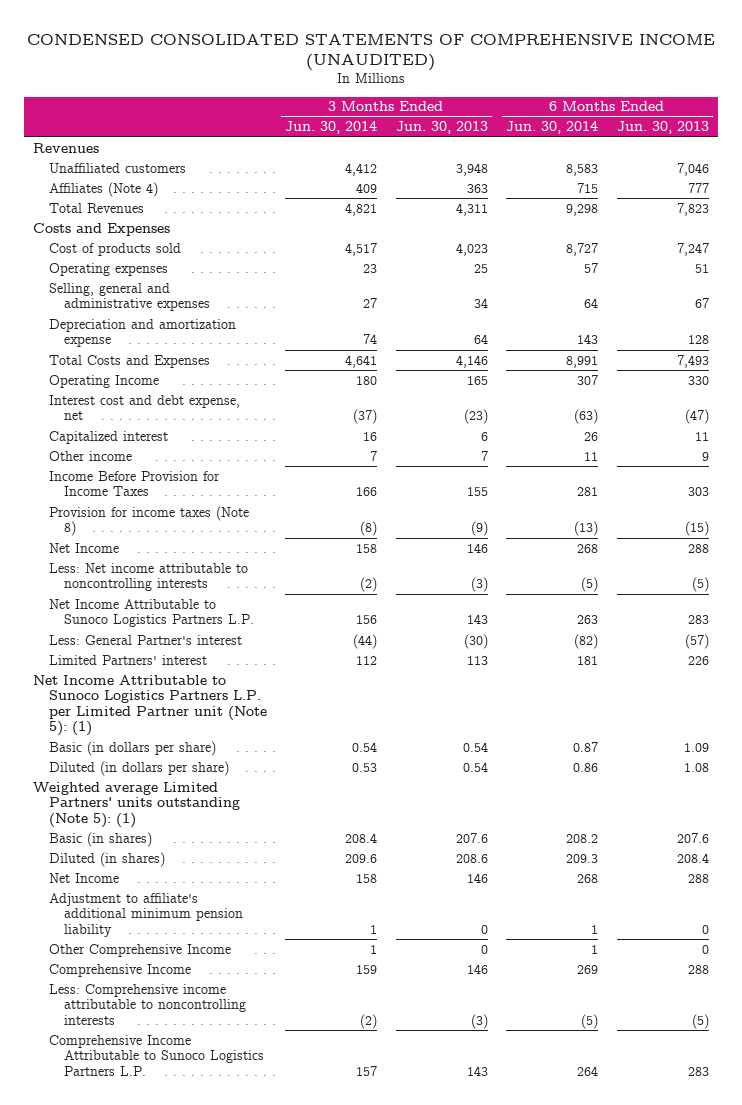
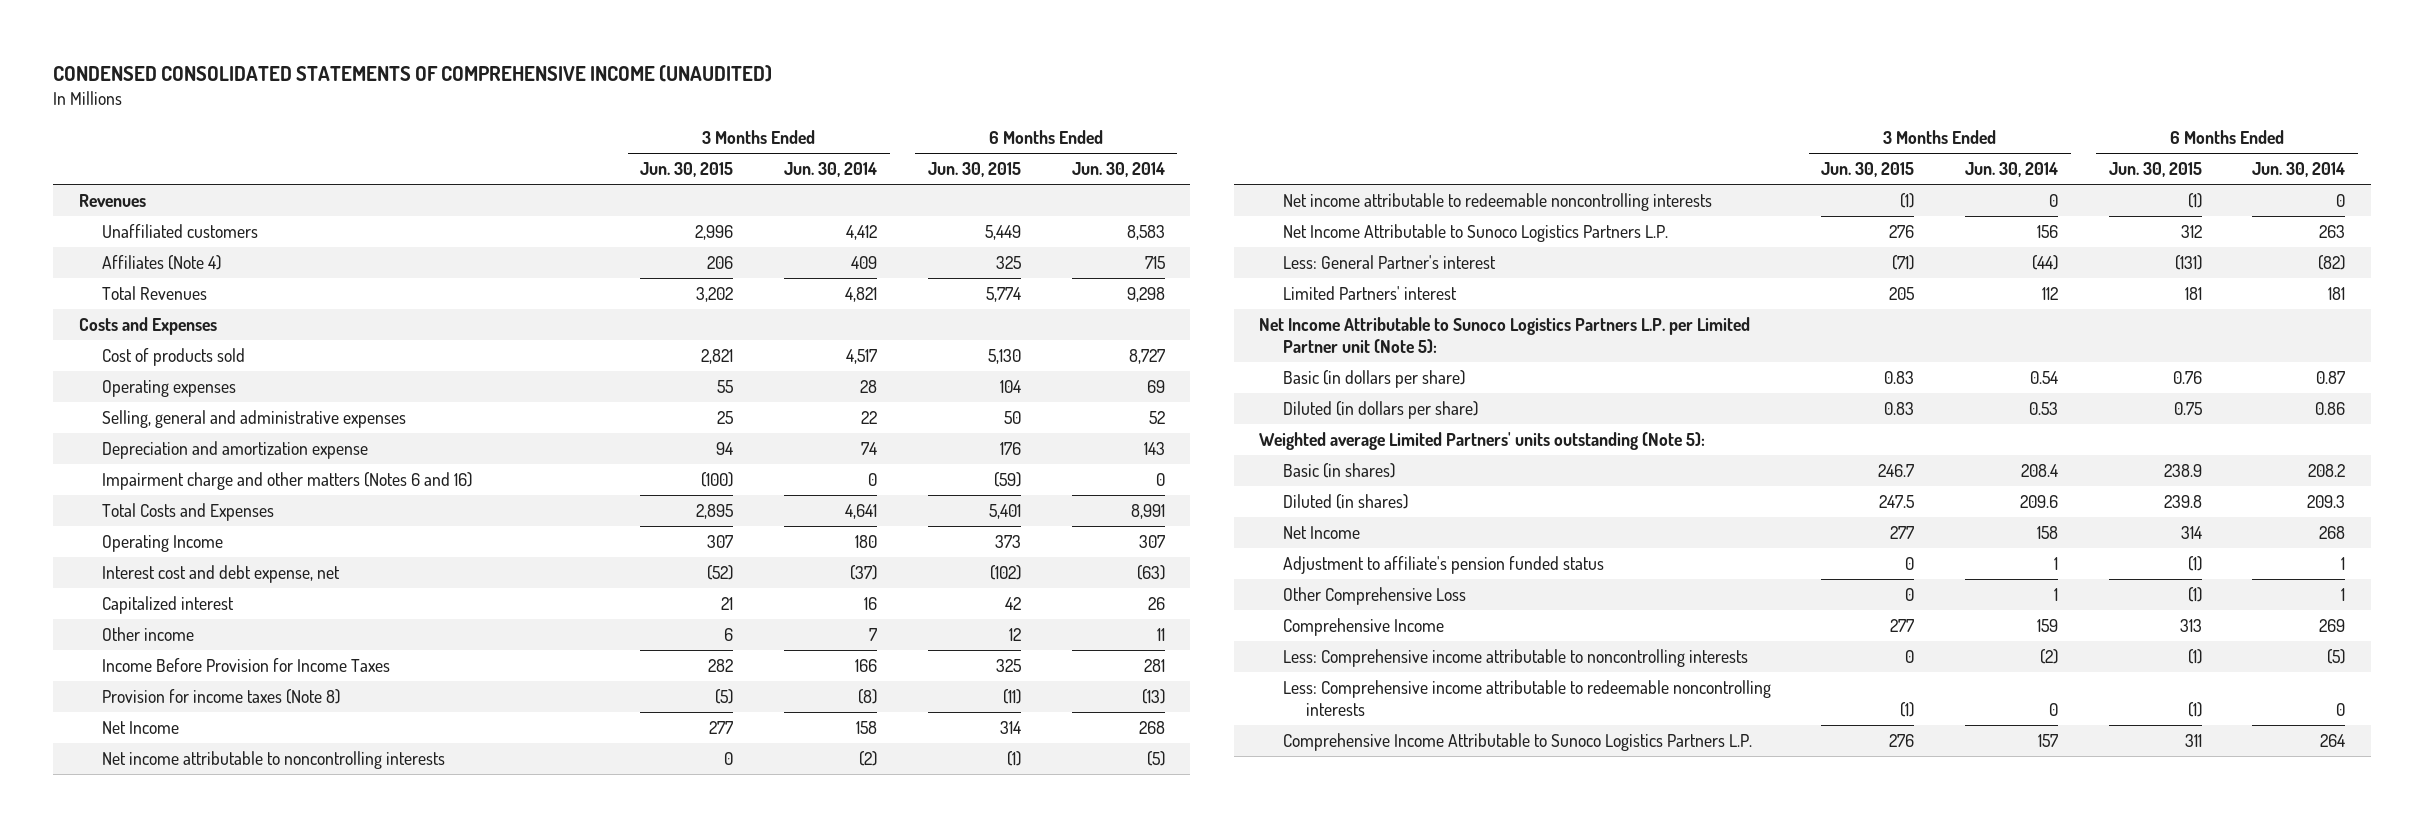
- | 3 Months Ended Jun. 30, 2014 | 3 Months Ended Jun. 30, 2013 | 6 Months Ended Jun. 30, 2014 | 6 Months Ended Jun. 30, 2013
+ | 3 Months Ended Jun. 30, 2015 | 3 Months Ended Jun. 30, 2014 | 6 Months Ended Jun. 30, 2015 | 6 Months Ended Jun. 30, 2014
- Operating expenses | 23 | 25 | 57 | 51
- Selling, general and administrative expenses | 27 | 34 | 64 | 67
+ Operating expenses | 55 | 28 | 104 | 69
+ Selling, general and administrative expenses | 25 | 22 | 50 | 52
+ Impairment charge and other matters (Notes 6 and 16) | (100) | 0 | (59) | 0
- Less: Net income attributable to noncontrolling interests | (2) | (3) | (5) | (5)
+ Net income attributable to noncontrolling interests | 0 | (2) | (1) | (5)
+ Net income attributable to redeemable noncontrolling interests | (1) | 0 | (1) | 0
- Net Income Attributable to Sunoco Logistics Partners L.P. per Limited Partner unit (Note 5): (1)
+ Net Income Attributable to Sunoco Logistics Partners L.P. per Limited Partner unit (Note 5):
- Weighted average Limited Partners' units outstanding (Note 5): (1)
+ Weighted average Limited Partners' units outstanding (Note 5):
- Adjustment to affiliate's additional minimum pension liability | 1 | 0 | 1 | 0
- Other Comprehensive Income | 1 | 0 | 1 | 0
+ Adjustment to affiliate's pension funded status | 0 | 1 | (1) | 1
+ Other Comprehensive Loss | 0 | 1 | (1) | 1
+ Less: Comprehensive income attributable to redeemable noncontrolling interests | (1) | 0 | (1) | 0

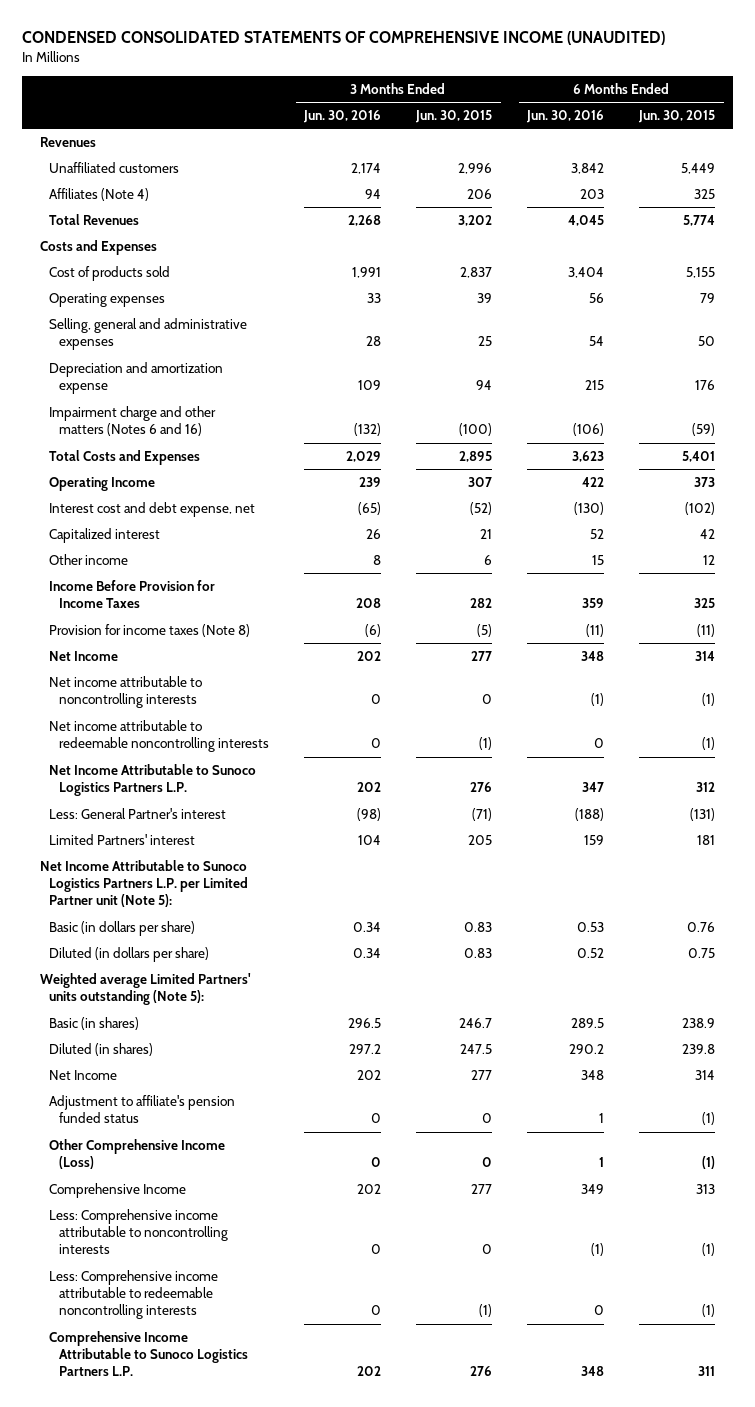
- | 3 Months Ended Jun. 30, 2015 | 3 Months Ended Jun. 30, 2014 | 6 Months Ended Jun. 30, 2015 | 6 Months Ended Jun. 30, 2014
+ | 3 Months Ended Jun. 30, 2016 | 3 Months Ended Jun. 30, 2015 | 6 Months Ended Jun. 30, 2016 | 6 Months Ended Jun. 30, 2015
- Cost of products sold | 2,821 | 4,517 | 5,130 | 8,727
- Operating expenses | 55 | 28 | 104 | 69
+ Cost of products sold | 1,991 | 2,837 | 3,404 | 5,155
+ Operating expenses | 33 | 39 | 56 | 79
- Other Comprehensive Loss | 0 | 1 | (1) | 1
+ Other Comprehensive Income (Loss) | 0 | 0 | 1 | (1)

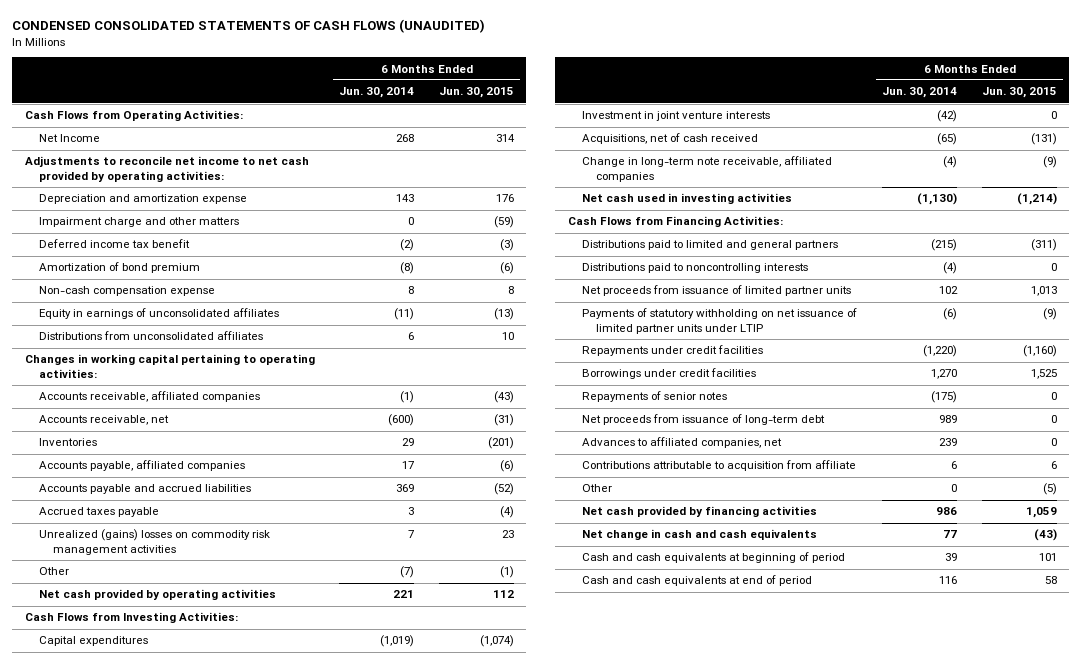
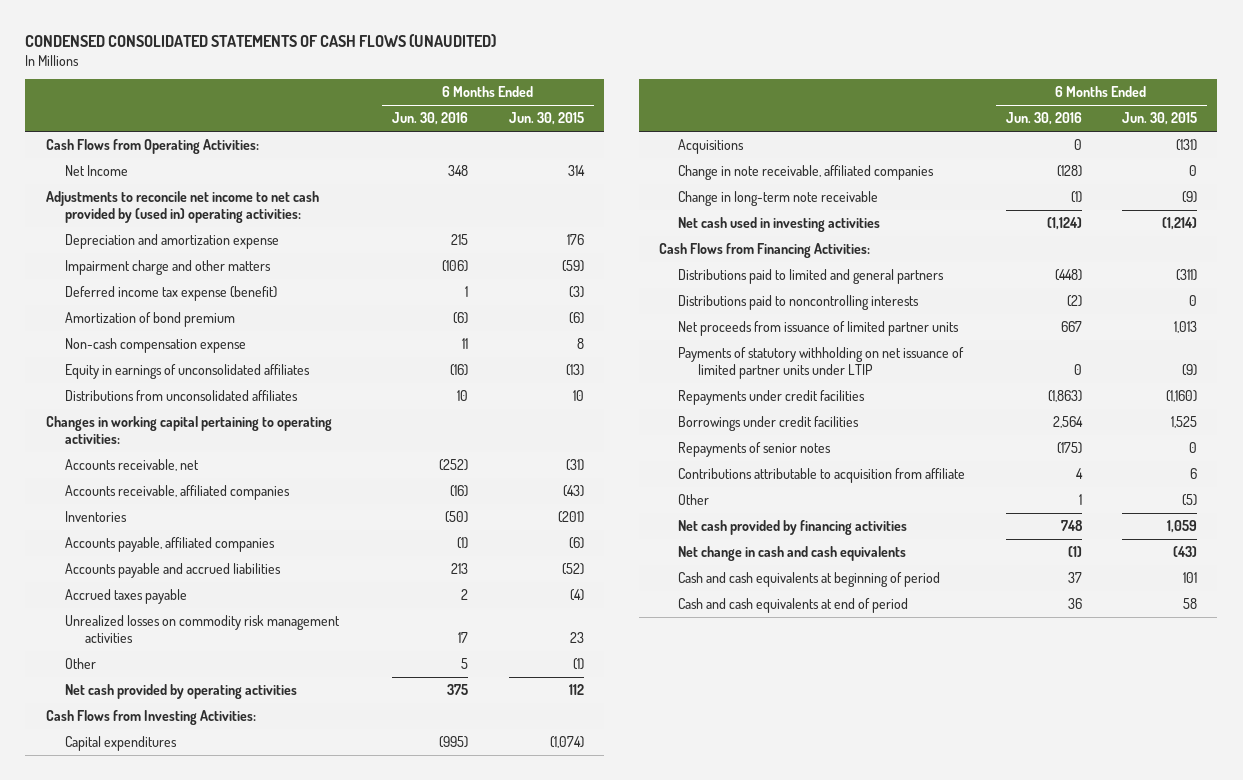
- | 6 Months Ended Jun. 30, 2014 | 6 Months Ended Jun. 30, 2015
+ | 6 Months Ended Jun. 30, 2016 | 6 Months Ended Jun. 30, 2015
- Adjustments to reconcile net income to net cash provided by operating activities:
+ Adjustments to reconcile net income to net cash provided by (used in) operating activities:
- Deferred income tax benefit | (2) | (3)
+ Deferred income tax expense (benefit) | 1 | (3)
moved down: Accounts receivable, affiliated companies | (16) | (43)
- Unrealized (gains) losses on commodity risk management activities | 7 | 23
+ Unrealized losses on commodity risk management activities | 17 | 23
- Investment in joint venture interests | (42) | 0
- Acquisitions, net of cash received | (65) | (131)
- Change in long-term note receivable, affiliated companies | (4) | (9)
+ Acquisitions | 0 | (131)
+ Change in note receivable, affiliated companies | (128) | 0
+ Change in long-term note receivable | (1) | (9)
- Net proceeds from issuance of long-term debt | 989 | 0
- Advances to affiliated companies, net | 239 | 0

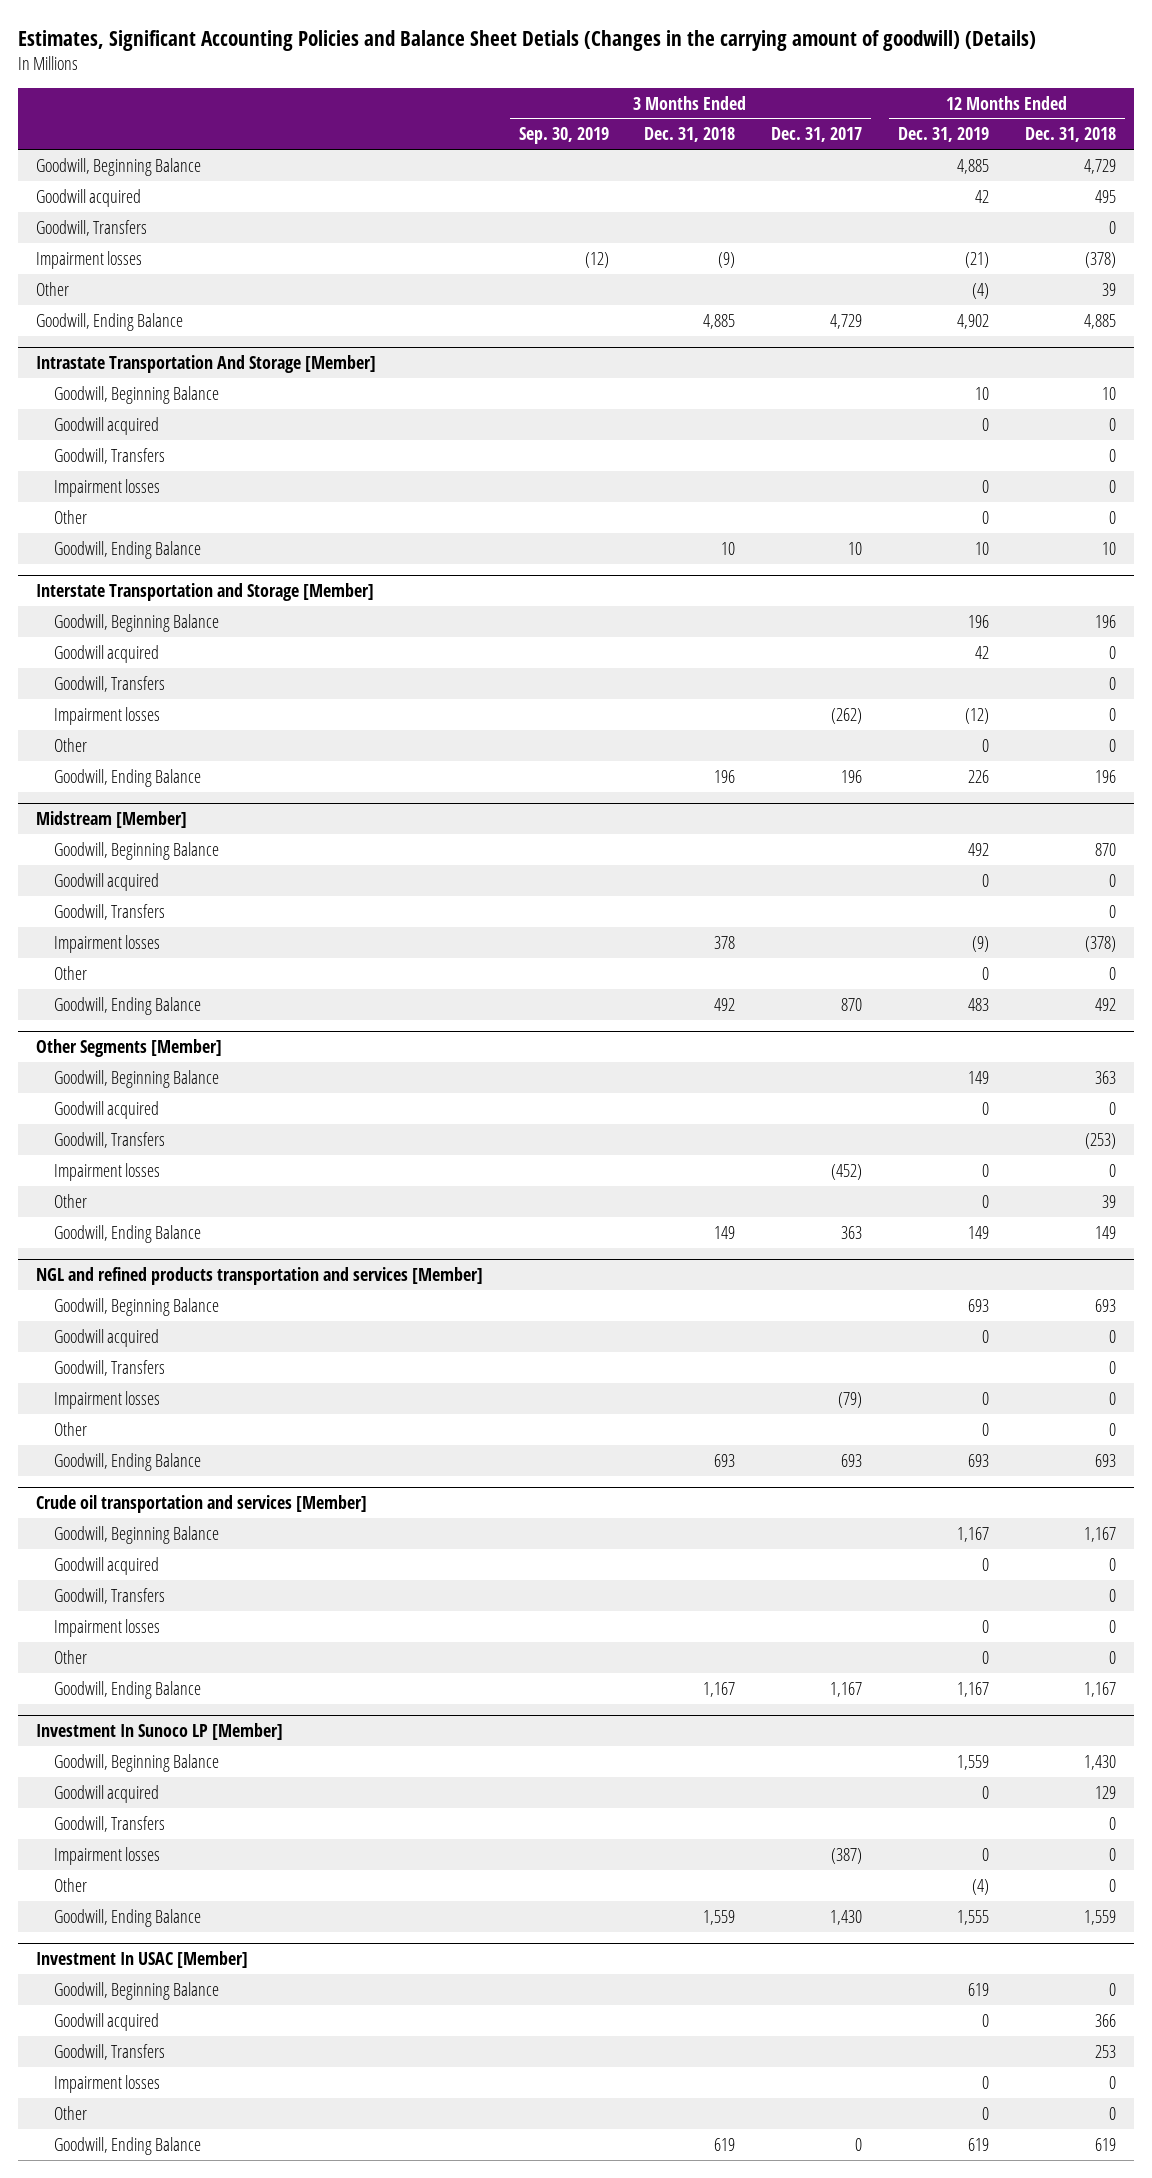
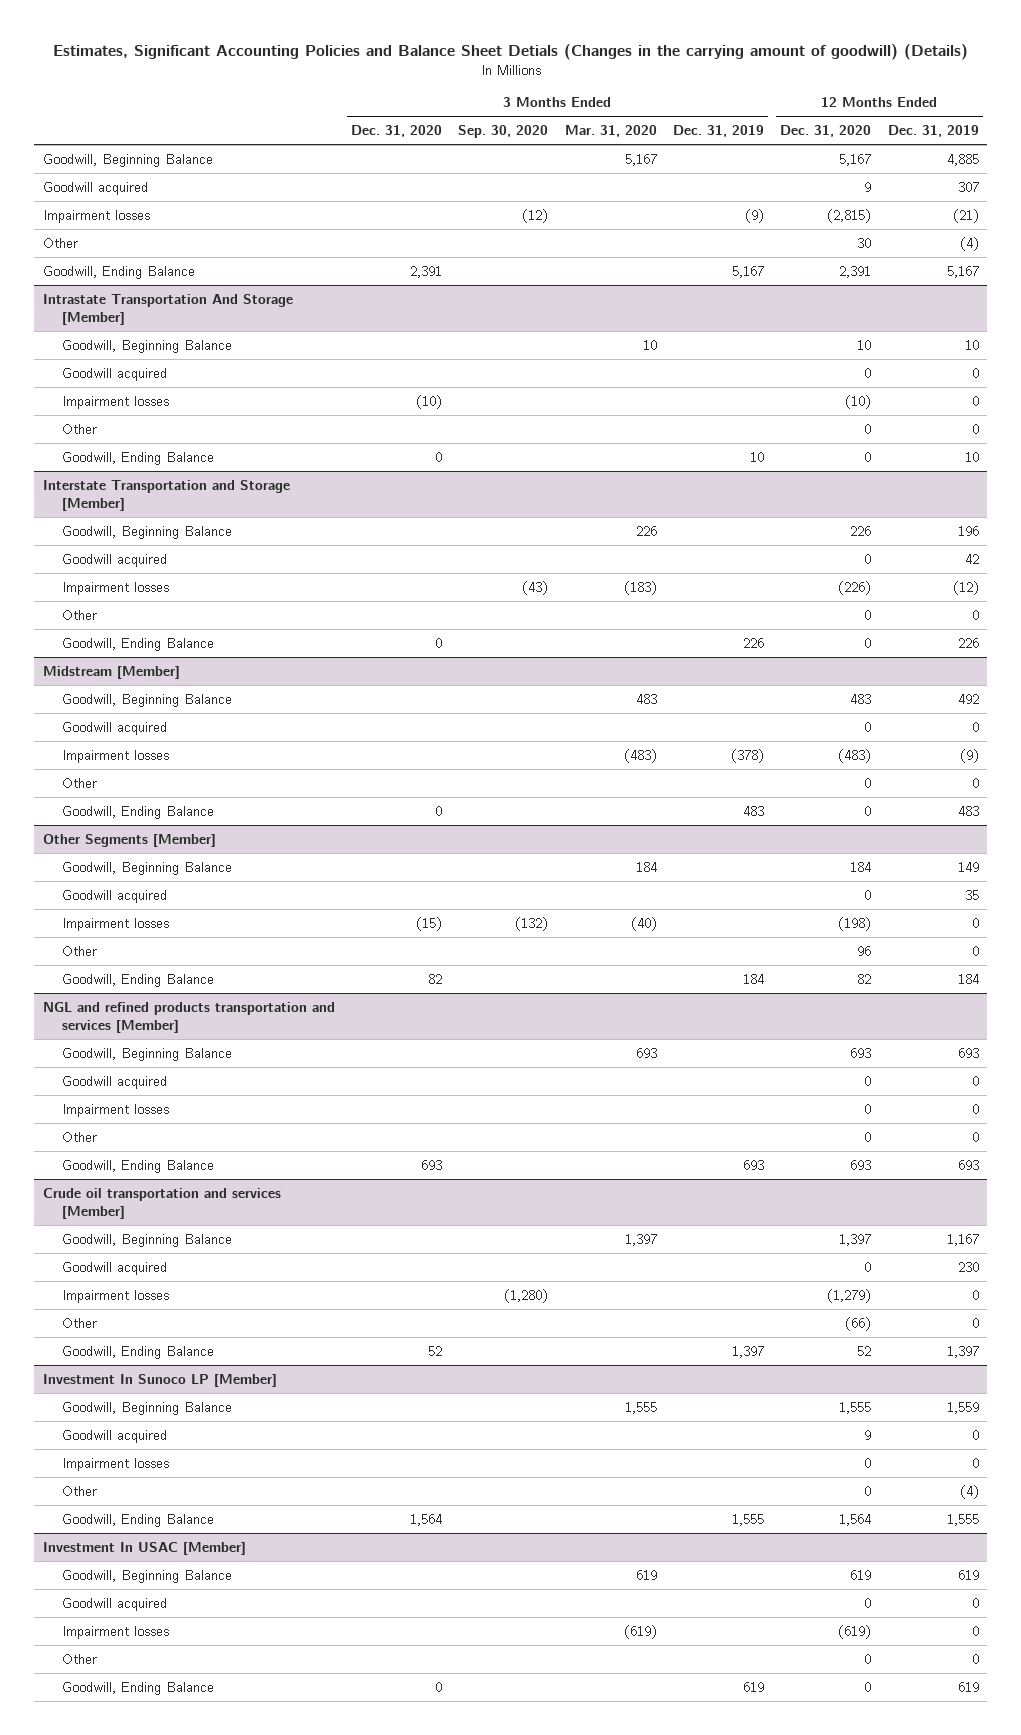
- | 3 Months Ended Sep. 30, 2019 | 3 Months Ended Dec. 31, 2018 | 3 Months Ended Dec. 31, 2017 | 12 Months Ended Dec. 31, 2019 | 12 Months Ended Dec. 31, 2018
+ | 3 Months Ended Dec. 31, 2020 | 3 Months Ended Sep. 30, 2020 | 3 Months Ended Mar. 31, 2020 | 3 Months Ended Dec. 31, 2019 | 12 Months Ended Dec. 31, 2020 | 12 Months Ended Dec. 31, 2019
- Goodwill acquired | | | | 42 | 495
- Goodwill, Transfers | | | | | 0
+ Goodwill acquired | | | | | 9 | 307
- Goodwill, Ending Balance | | 4,885 | 4,729 | 4,902 | 4,885
+ Goodwill, Ending Balance | 2,391 | | | 5,167 | 2,391 | 5,167
@ Intrastate Transportation And Storage [Member]
- Goodwill, Transfers | | | | | 0
@ Interstate Transportation and Storage [Member]
- Goodwill, Transfers | | | | | 0
@ Midstream [Member]
- Goodwill, Transfers | | | | | 0
@ Other Segments [Member]
- Goodwill acquired | | | | 0 | 0
- Goodwill, Transfers | | | | | (253)
+ Goodwill acquired | | | | | 0 | 35
- Goodwill, Ending Balance | | 149 | 363 | 149 | 149
+ Goodwill, Ending Balance | 82 | | | 184 | 82 | 184
@ NGL and refined products transportation and services [Member]
- Goodwill, Transfers | | | | | 0
@ Crude oil transportation and services [Member]
- Goodwill acquired | | | | 0 | 0
- Goodwill, Transfers | | | | | 0
+ Goodwill acquired | | | | | 0 | 230
- Goodwill, Ending Balance | | 1,167 | 1,167 | 1,167 | 1,167
+ Goodwill, Ending Balance | 52 | | | 1,397 | 52 | 1,397
@ Investment In Sunoco LP [Member]
- Goodwill, Transfers | | | | | 0
@ Investment In USAC [Member]
- Goodwill, Transfers | | | | | 253

